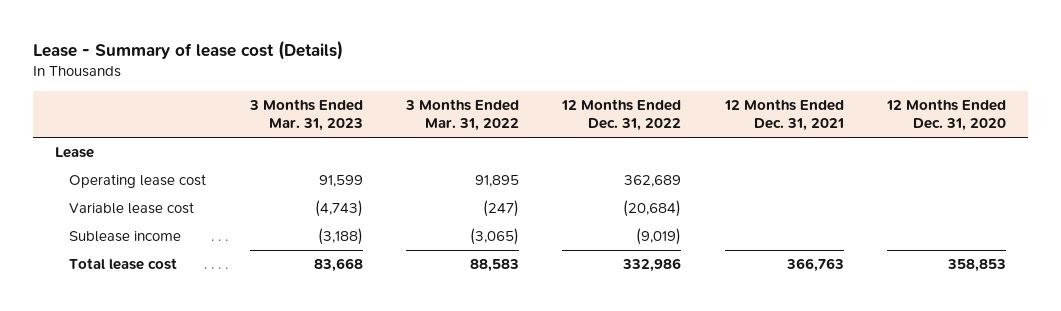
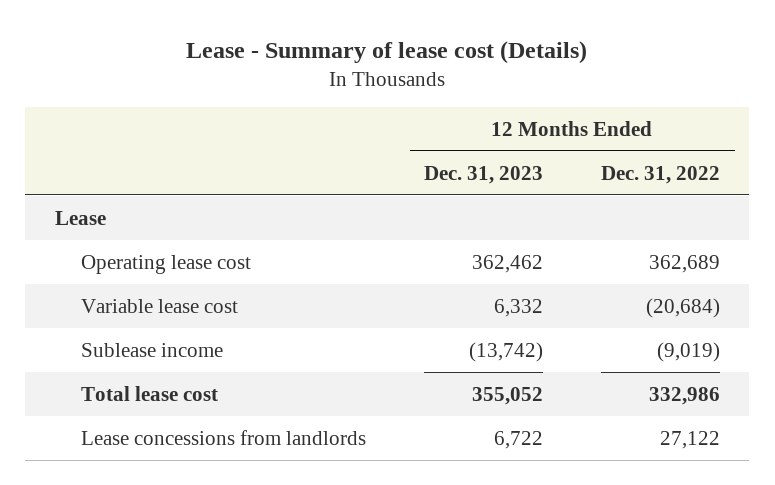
- | 3 Months Ended Mar. 31, 2023 | 3 Months Ended Mar. 31, 2022 | 12 Months Ended Dec. 31, 2022 | 12 Months Ended Dec. 31, 2021 | 12 Months Ended Dec. 31, 2020
+ | 12 Months Ended Dec. 31, 2023 | 12 Months Ended Dec. 31, 2022
+ Lease concessions from landlords | 6,722 | 27,122

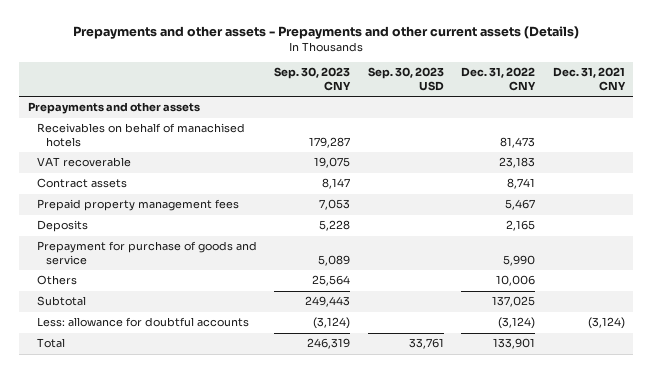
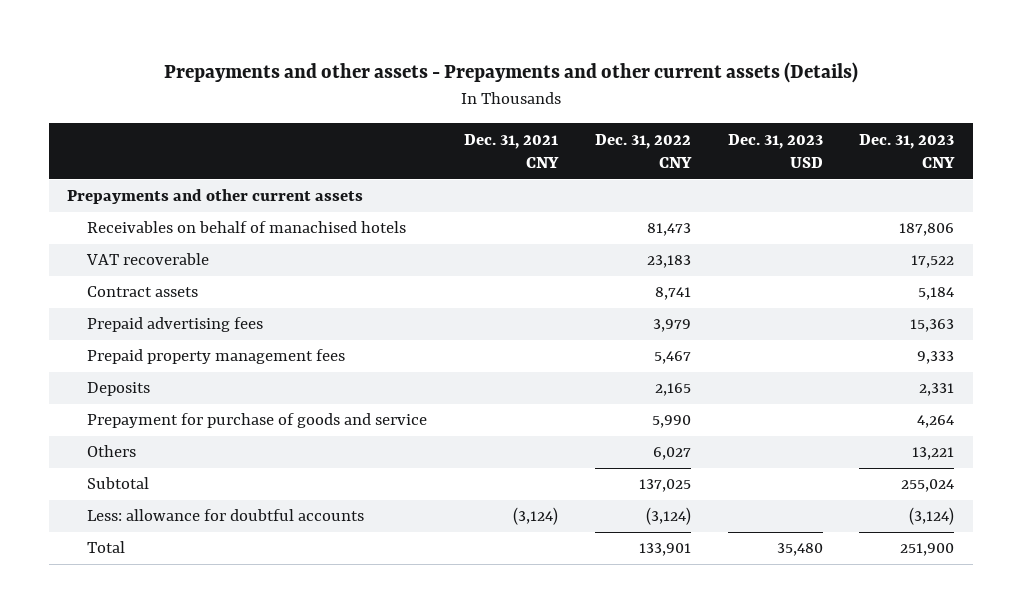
- | Sep. 30, 2023 CNY | Sep. 30, 2023 USD | Dec. 31, 2022 CNY | Dec. 31, 2021 CNY
+ | Dec. 31, 2021 CNY | Dec. 31, 2022 CNY | Dec. 31, 2023 USD | Dec. 31, 2023 CNY
- Prepayments and other assets
+ Prepayments and other current assets
+ Prepaid advertising fees | | 3,979 | | 15,363
- Others | 25,564 | | 10,006 |
+ Others | | 6,027 | | 13,221

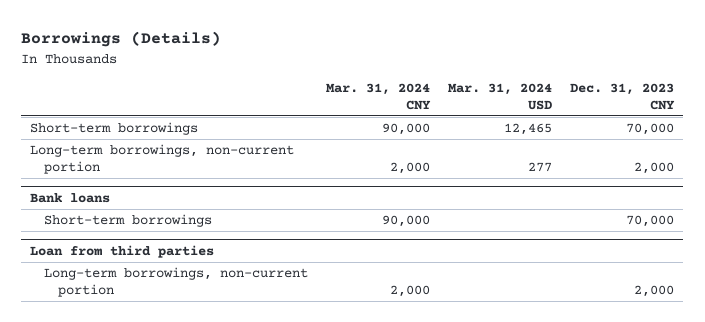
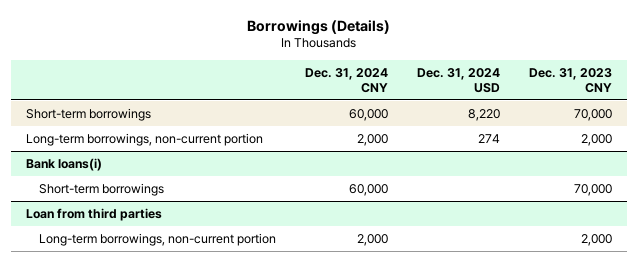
- | Mar. 31, 2024 CNY | Mar. 31, 2024 USD | Dec. 31, 2023 CNY
+ | Dec. 31, 2024 CNY | Dec. 31, 2024 USD | Dec. 31, 2023 CNY
- Bank loans
+ Bank loans(i)

